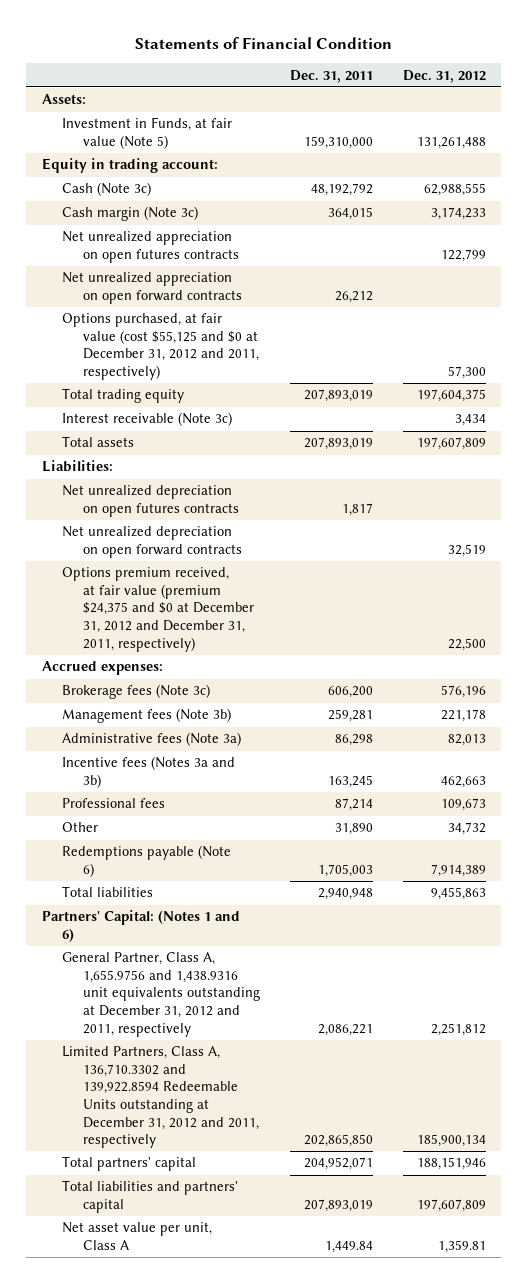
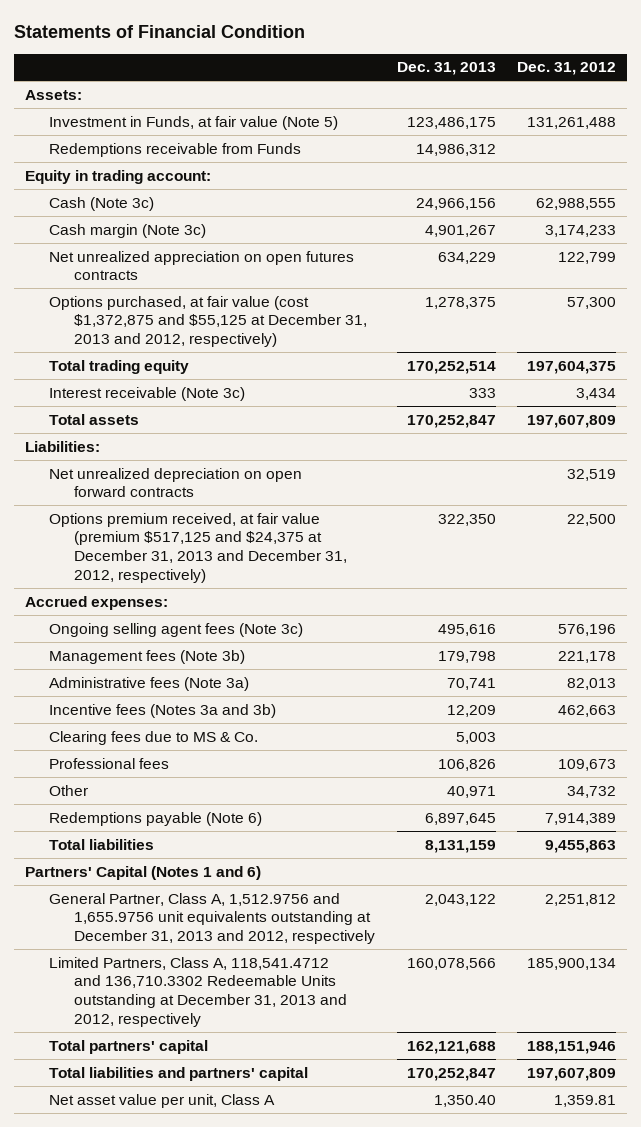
- | Dec. 31, 2011 | Dec. 31, 2012
+ | Dec. 31, 2013 | Dec. 31, 2012
+ Redemptions receivable from Funds | 14,986,312 |
- Net unrealized appreciation on open forward contracts | 26,212 |
- Options purchased, at fair value (cost $55,125 and $0 at December 31, 2012 and 2011, respectively) | | 57,300
+ Options purchased, at fair value (cost $1,372,875 and $55,125 at December 31, 2013 and 2012, respectively) | 1,278,375 | 57,300
- Net unrealized depreciation on open futures contracts | 1,817 |
- Options premium received, at fair value (premium $24,375 and $0 at December 31, 2012 and December 31, 2011, respectively) | | 22,500
+ Options premium received, at fair value (premium $517,125 and $24,375 at December 31, 2013 and December 31, 2012, respectively) | 322,350 | 22,500
- Brokerage fees (Note 3c) | 606,200 | 576,196
+ Ongoing selling agent fees (Note 3c) | 495,616 | 576,196
+ Clearing fees due to MS & Co. | 5,003 |
- Partners' Capital: (Notes 1 and 6)
- General Partner, Class A, 1,655.9756 and 1,438.9316 unit equivalents outstanding at December 31, 2012 and 2011, respectively | 2,086,221 | 2,251,812
- Limited Partners, Class A, 136,710.3302 and 139,922.8594 Redeemable Units outstanding at December 31, 2012 and 2011, respectively | 202,865,850 | 185,900,134
+ Partners' Capital (Notes 1 and 6)
+ General Partner, Class A, 1,512.9756 and 1,655.9756 unit equivalents outstanding at December 31, 2013 and 2012, respectively | 2,043,122 | 2,251,812
+ Limited Partners, Class A, 118,541.4712 and 136,710.3302 Redeemable Units outstanding at December 31, 2013 and 2012, respectively | 160,078,566 | 185,900,134

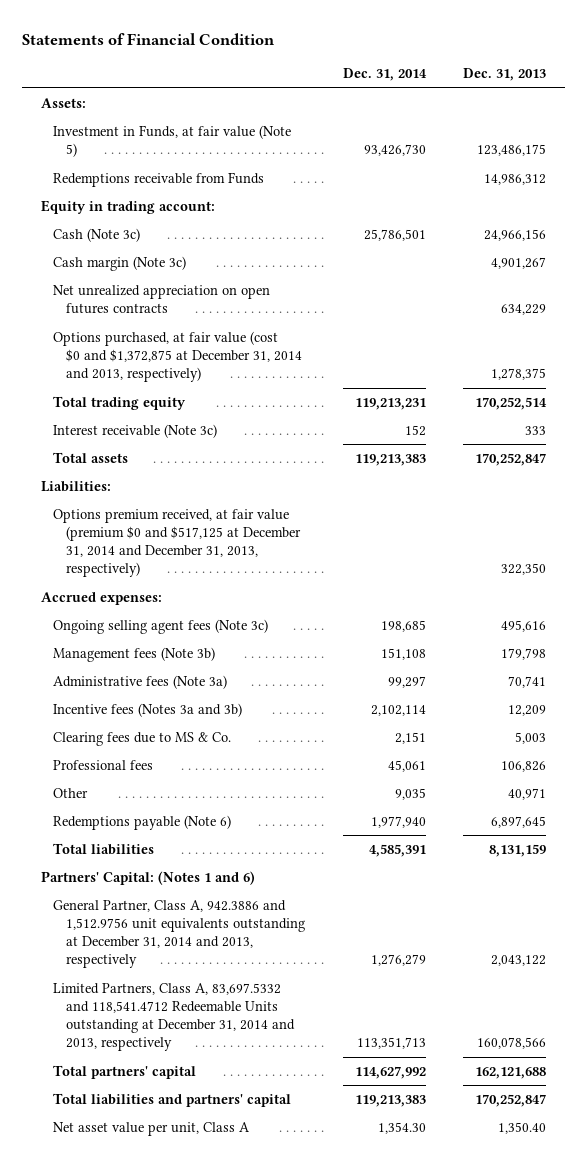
- | Dec. 31, 2013 | Dec. 31, 2012
+ | Dec. 31, 2014 | Dec. 31, 2013
- Options purchased, at fair value (cost $1,372,875 and $55,125 at December 31, 2013 and 2012, respectively) | 1,278,375 | 57,300
+ Options purchased, at fair value (cost $0 and $1,372,875 at December 31, 2014 and 2013, respectively) | | 1,278,375
- Net unrealized depreciation on open forward contracts | | 32,519
- Options premium received, at fair value (premium $517,125 and $24,375 at December 31, 2013 and December 31, 2012, respectively) | 322,350 | 22,500
+ Options premium received, at fair value (premium $0 and $517,125 at December 31, 2014 and December 31, 2013, respectively) | | 322,350
- Partners' Capital (Notes 1 and 6)
- General Partner, Class A, 1,512.9756 and 1,655.9756 unit equivalents outstanding at December 31, 2013 and 2012, respectively | 2,043,122 | 2,251,812
- Limited Partners, Class A, 118,541.4712 and 136,710.3302 Redeemable Units outstanding at December 31, 2013 and 2012, respectively | 160,078,566 | 185,900,134
+ Partners' Capital: (Notes 1 and 6)
+ General Partner, Class A, 942.3886 and 1,512.9756 unit equivalents outstanding at December 31, 2014 and 2013, respectively | 1,276,279 | 2,043,122
+ Limited Partners, Class A, 83,697.5332 and 118,541.4712 Redeemable Units outstanding at December 31, 2014 and 2013, respectively | 113,351,713 | 160,078,566

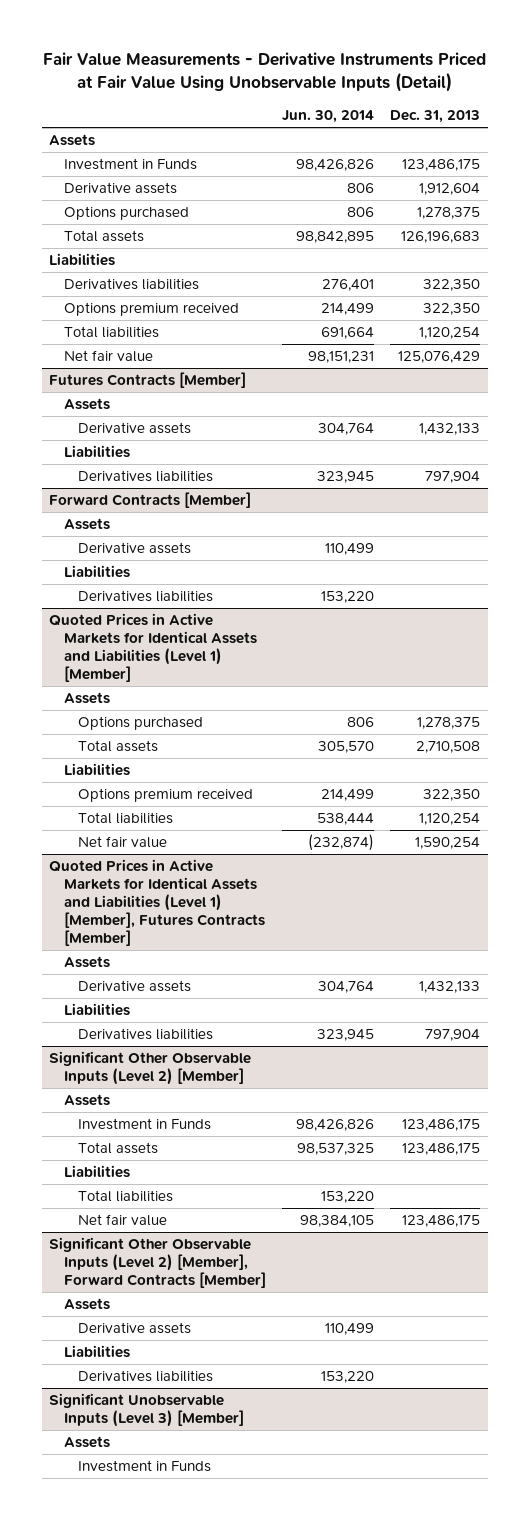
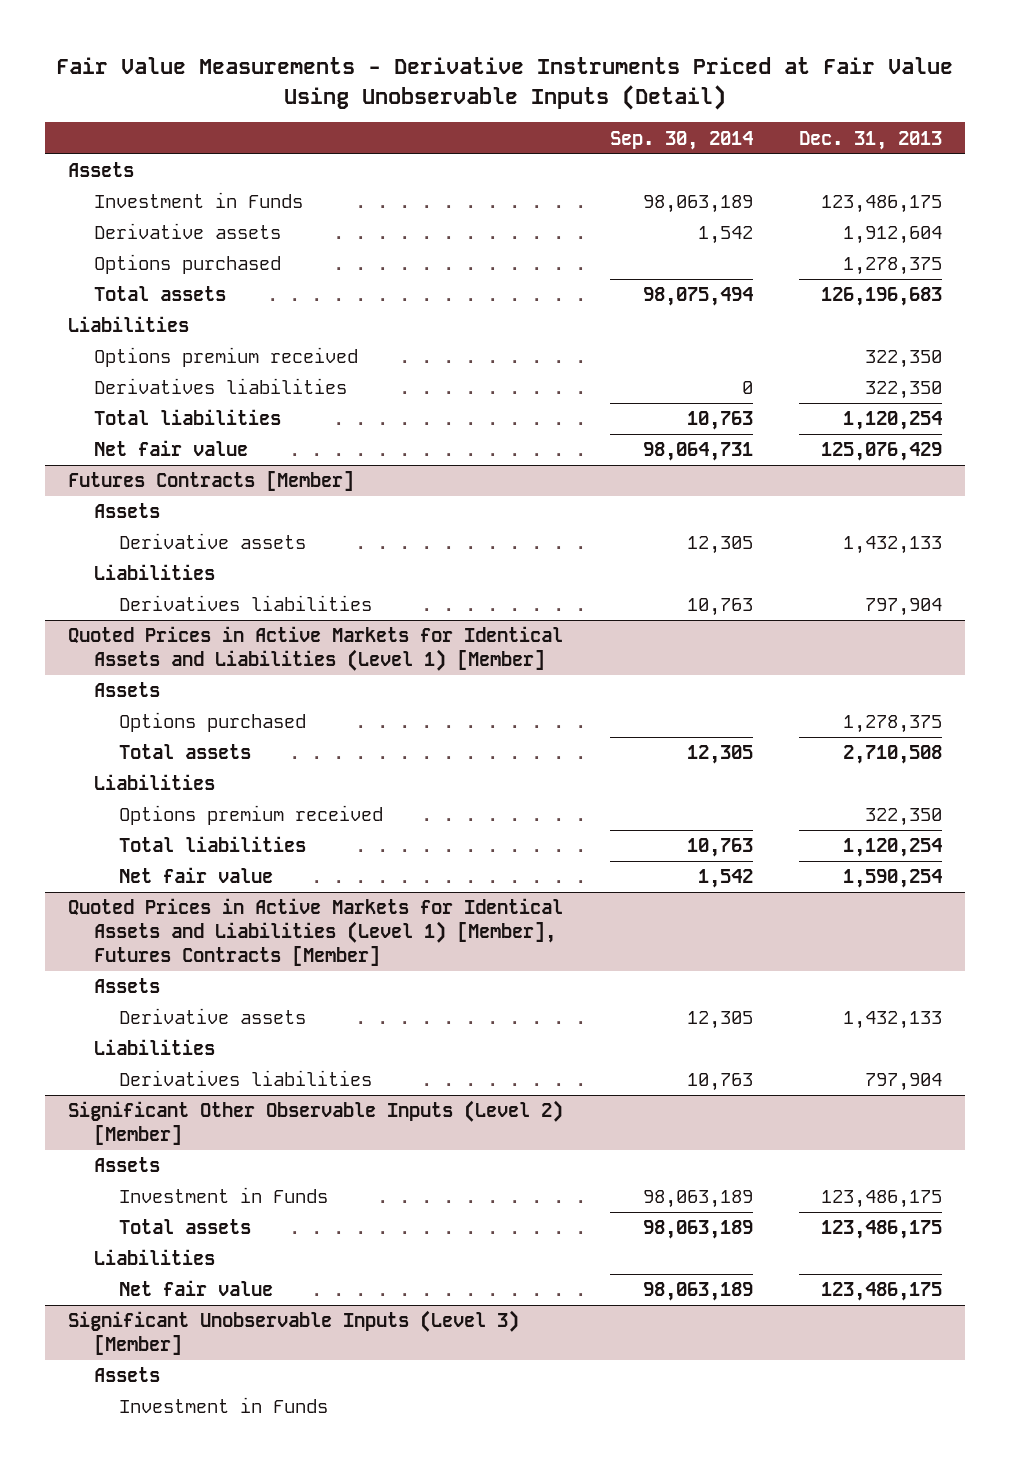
- | Jun. 30, 2014 | Dec. 31, 2013
+ | Sep. 30, 2014 | Dec. 31, 2013
moved down: Derivatives liabilities | 0 | 322,350
- Forward Contracts [Member]
- Assets
- Derivative assets | 110,499 |
- Liabilities
- Derivatives liabilities | 153,220 |
@ Significant Other Observable Inputs (Level 2) [Member]
- Total liabilities | 153,220 |
- Significant Other Observable Inputs (Level 2) [Member], Forward Contracts [Member]
- Assets
- Derivative assets | 110,499 |
- Liabilities
- Derivatives liabilities | 153,220 |

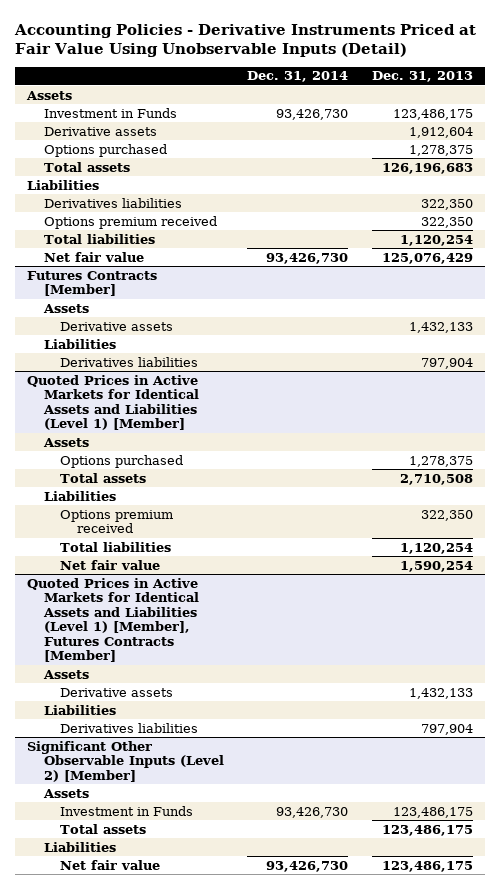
- Fair Value Measurements - Derivative Instruments Priced at Fair Value Using Unobservable Inputs (Detail)
+ Accounting Policies - Derivative Instruments Priced at Fair Value Using Unobservable Inputs (Detail)
- | Sep. 30, 2014 | Dec. 31, 2013
+ | Dec. 31, 2014 | Dec. 31, 2013
moved down: Options premium received | | 322,350
- Significant Unobservable Inputs (Level 3) [Member]
- Assets
- Investment in Funds

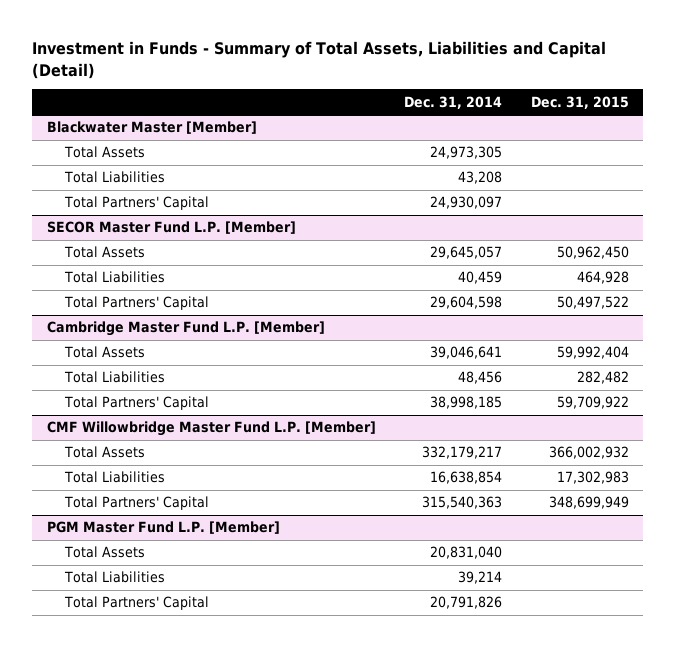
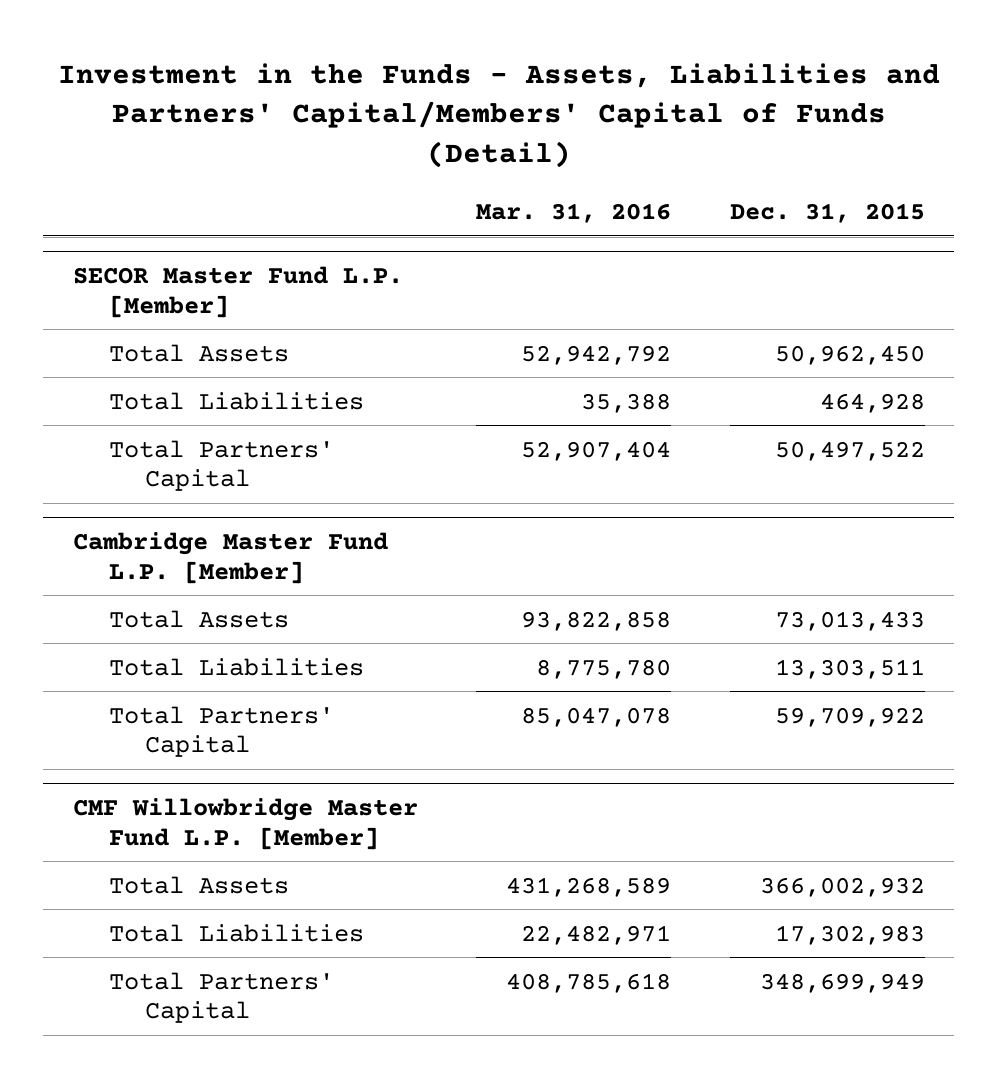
- Investment in Funds - Summary of Total Assets, Liabilities and Capital (Detail)
+ Investment in the Funds - Assets, Liabilities and Partners' Capital/Members' Capital of Funds (Detail)
- | Dec. 31, 2014 | Dec. 31, 2015
+ | Mar. 31, 2016 | Dec. 31, 2015
- Blackwater Master [Member]
- Total Assets | 24,973,305 |
- Total Liabilities | 43,208 |
- Total Partners' Capital | 24,930,097 |
@ Cambridge Master Fund L.P. [Member]
- Total Assets | 39,046,641 | 59,992,404
- Total Liabilities | 48,456 | 282,482
+ Total Assets | 93,822,858 | 73,013,433
+ Total Liabilities | 8,775,780 | 13,303,511
- PGM Master Fund L.P. [Member]
- Total Assets | 20,831,040 |
- Total Liabilities | 39,214 |
- Total Partners' Capital | 20,791,826 |

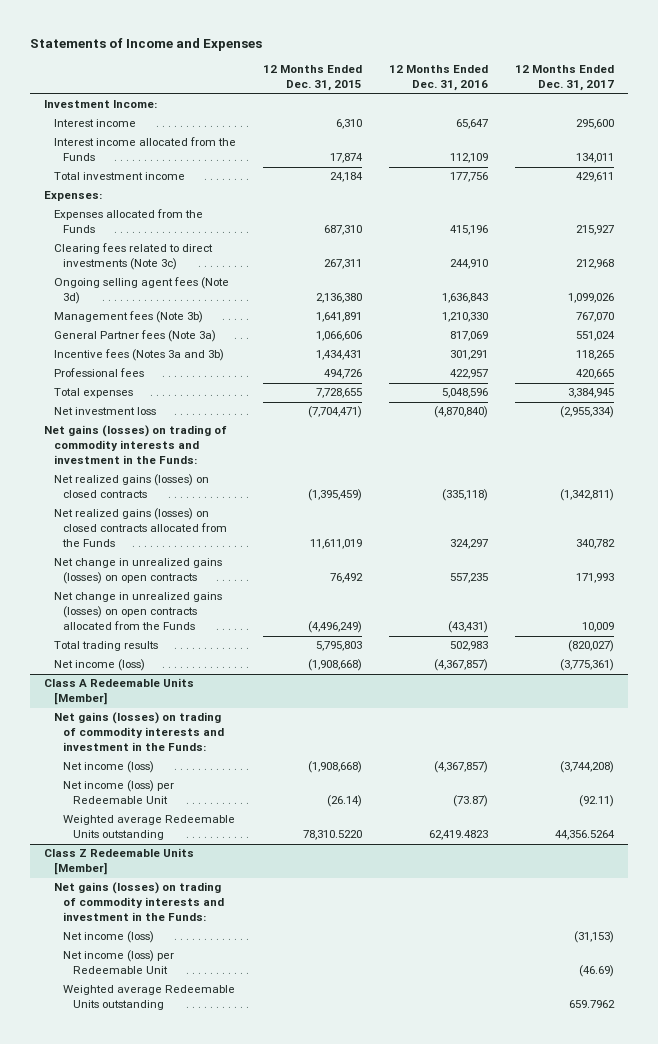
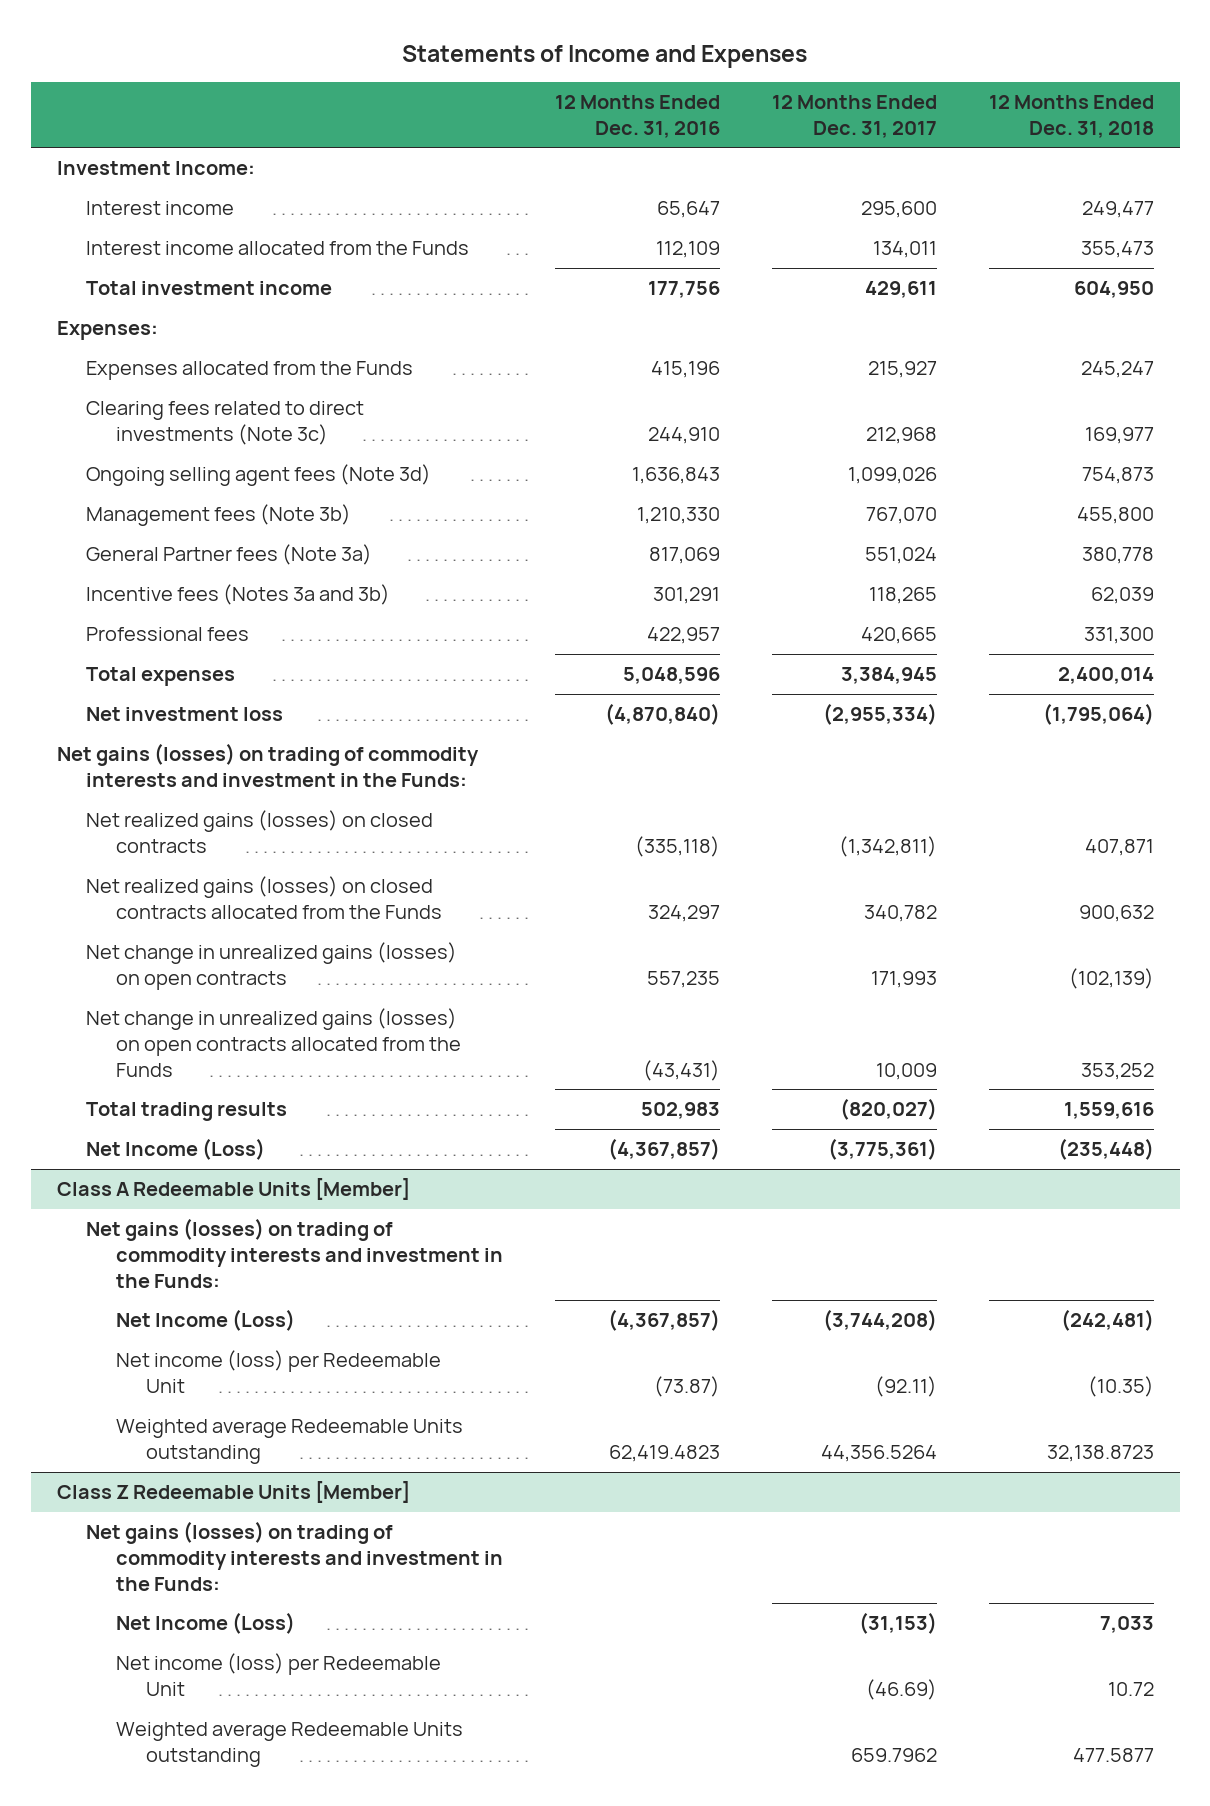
- | 12 Months Ended Dec. 31, 2015 | 12 Months Ended Dec. 31, 2016 | 12 Months Ended Dec. 31, 2017
+ | 12 Months Ended Dec. 31, 2016 | 12 Months Ended Dec. 31, 2017 | 12 Months Ended Dec. 31, 2018
- Net income (loss) | (1,908,668) | (4,367,857) | (3,775,361)
+ Net Income (Loss) | (4,367,857) | (3,775,361) | (235,448)
@ Class A Redeemable Units [Member]
- Net income (loss) | (1,908,668) | (4,367,857) | (3,744,208)
+ Net Income (Loss) | (4,367,857) | (3,744,208) | (242,481)
@ Class Z Redeemable Units [Member]
- Net income (loss) | | | (31,153)
+ Net Income (Loss) | | (31,153) | 7,033

